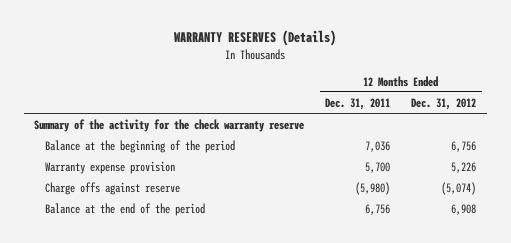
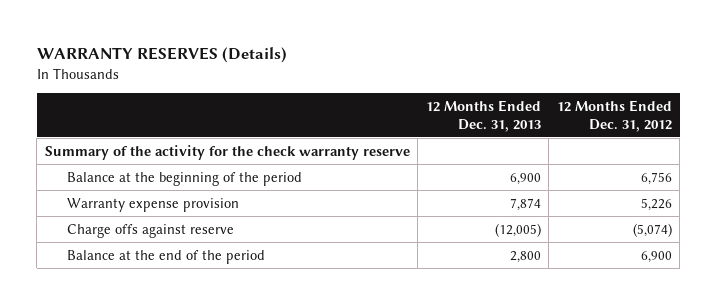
- | 12 Months Ended Dec. 31, 2011 | 12 Months Ended Dec. 31, 2012
+ | 12 Months Ended Dec. 31, 2013 | 12 Months Ended Dec. 31, 2012
- Balance at the end of the period | 6,756 | 6,908
+ Balance at the end of the period | 2,800 | 6,900

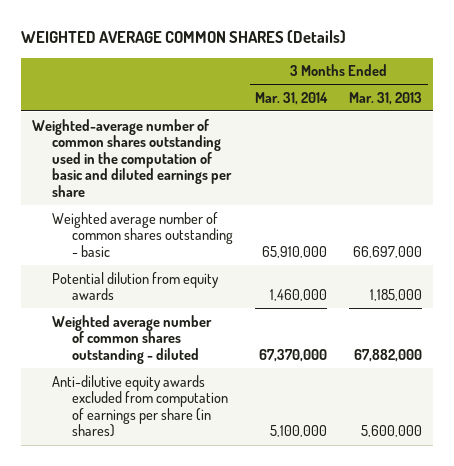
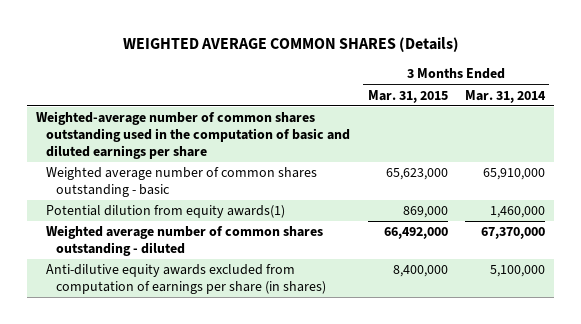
- | 3 Months Ended Mar. 31, 2014 | 3 Months Ended Mar. 31, 2013
+ | 3 Months Ended Mar. 31, 2015 | 3 Months Ended Mar. 31, 2014
- Potential dilution from equity awards | 1,460,000 | 1,185,000
+ Potential dilution from equity awards(1) | 869,000 | 1,460,000

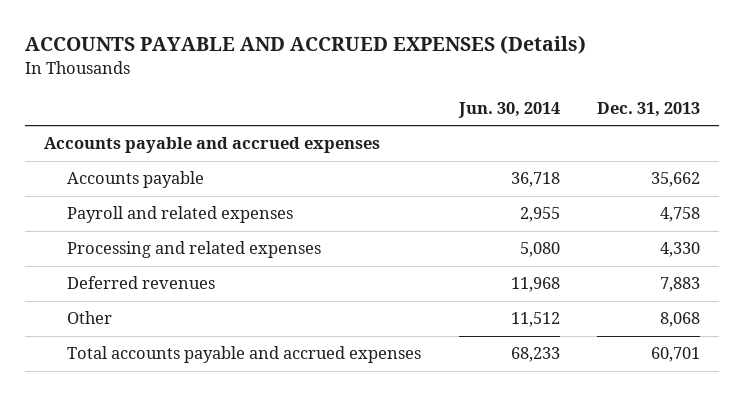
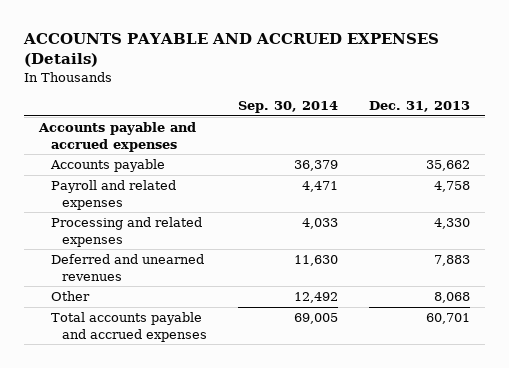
- | Jun. 30, 2014 | Dec. 31, 2013
+ | Sep. 30, 2014 | Dec. 31, 2013
- Deferred revenues | 11,968 | 7,883
+ Deferred and unearned revenues | 11,630 | 7,883

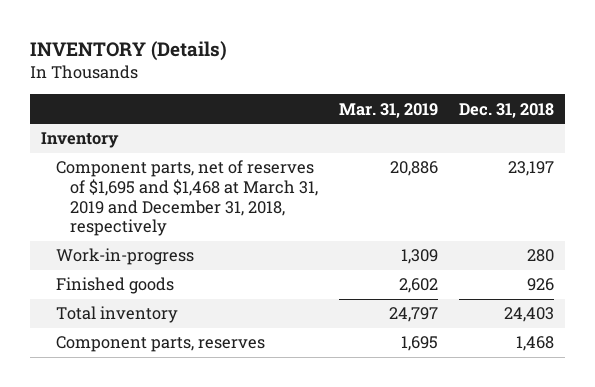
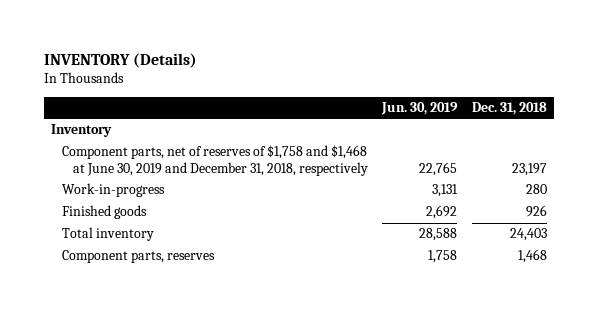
- | Mar. 31, 2019 | Dec. 31, 2018
+ | Jun. 30, 2019 | Dec. 31, 2018
- Component parts, net of reserves of $1,695 and $1,468 at March 31, 2019 and December 31, 2018, respectively | 20,886 | 23,197
+ Component parts, net of reserves of $1,758 and $1,468 at June 30, 2019 and December 31, 2018, respectively | 22,765 | 23,197

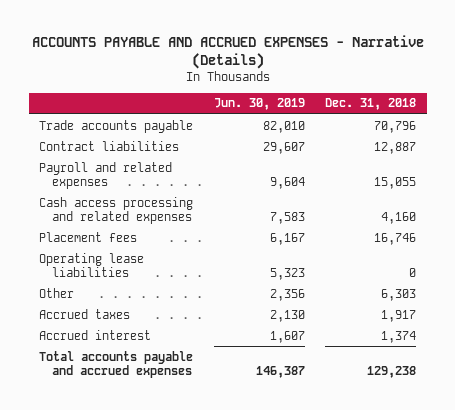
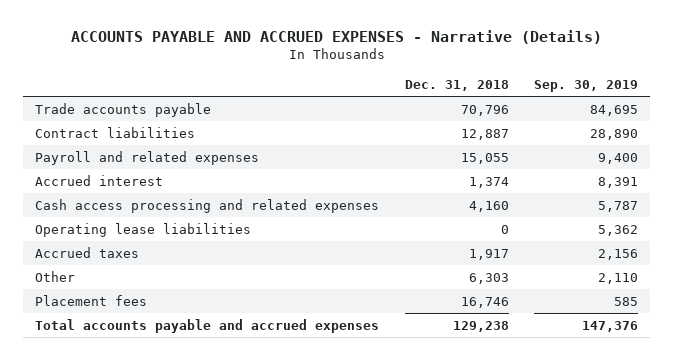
- | Jun. 30, 2019 | Dec. 31, 2018
+ | Dec. 31, 2018 | Sep. 30, 2019
moved up: Accrued interest | 1,374 | 8,391
moved down: Other | 6,303 | 2,110
moved down: Placement fees | 16,746 | 585

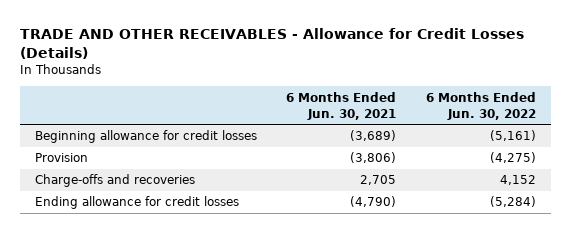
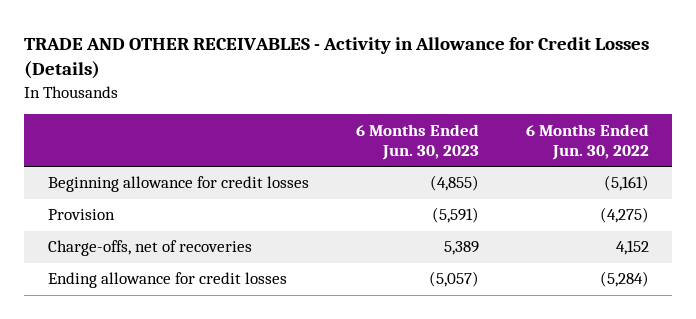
- TRADE AND OTHER RECEIVABLES - Allowance for Credit Losses (Details)
+ TRADE AND OTHER RECEIVABLES - Activity in Allowance for Credit Losses (Details)
- | 6 Months Ended Jun. 30, 2021 | 6 Months Ended Jun. 30, 2022
+ | 6 Months Ended Jun. 30, 2023 | 6 Months Ended Jun. 30, 2022
- Charge-offs and recoveries | 2,705 | 4,152
+ Charge-offs, net of recoveries | 5,389 | 4,152

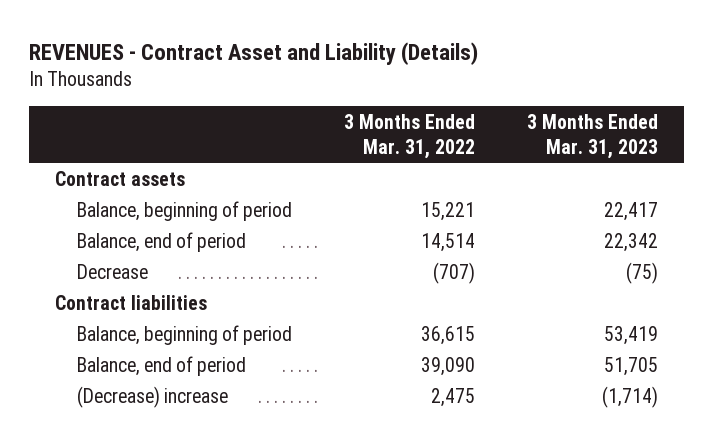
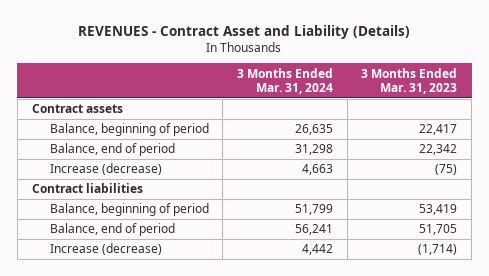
- | 3 Months Ended Mar. 31, 2022 | 3 Months Ended Mar. 31, 2023
+ | 3 Months Ended Mar. 31, 2024 | 3 Months Ended Mar. 31, 2023
- Decrease | (707) | (75)
+ Increase (decrease) | 4,663 | (75)
- (Decrease) increase | 2,475 | (1,714)
+ Increase (decrease) | 4,442 | (1,714)

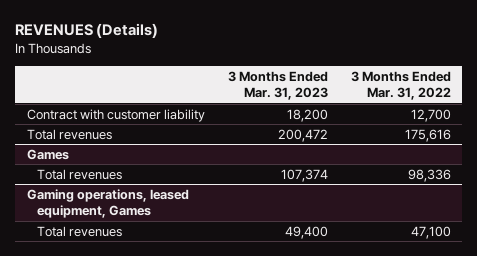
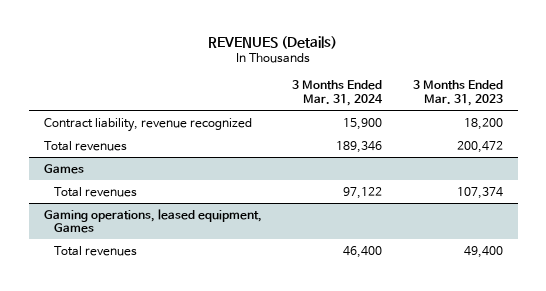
- | 3 Months Ended Mar. 31, 2023 | 3 Months Ended Mar. 31, 2022
+ | 3 Months Ended Mar. 31, 2024 | 3 Months Ended Mar. 31, 2023
- Contract with customer liability | 18,200 | 12,700
+ Contract liability, revenue recognized | 15,900 | 18,200

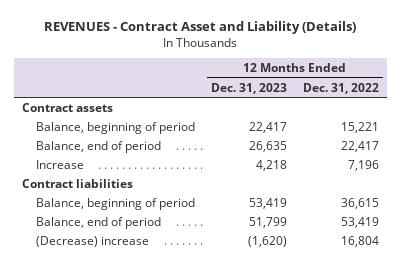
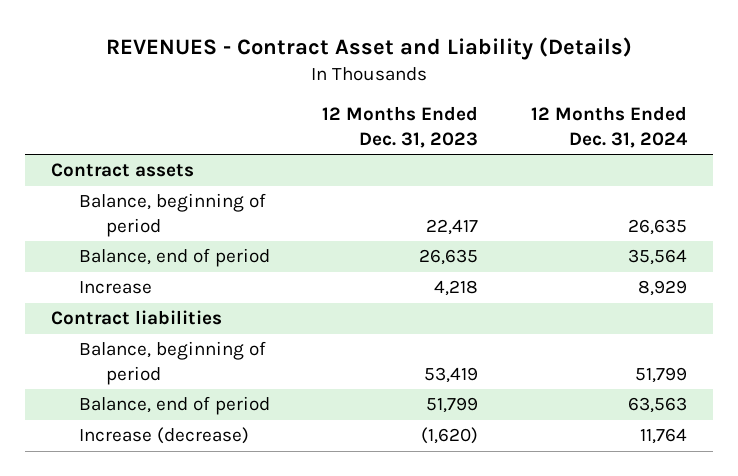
- | 12 Months Ended Dec. 31, 2023 | 12 Months Ended Dec. 31, 2022
+ | 12 Months Ended Dec. 31, 2023 | 12 Months Ended Dec. 31, 2024
- (Decrease) increase | (1,620) | 16,804
+ Increase (decrease) | (1,620) | 11,764

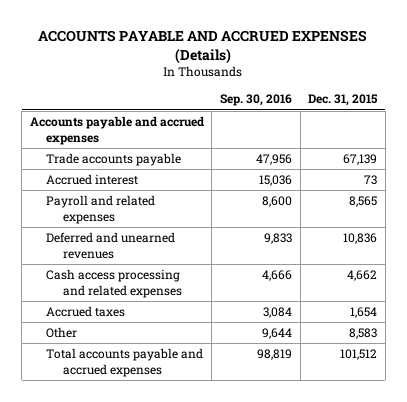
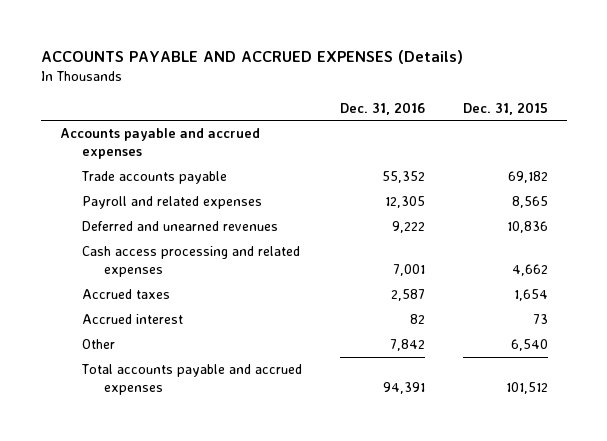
- | Sep. 30, 2016 | Dec. 31, 2015
+ | Dec. 31, 2016 | Dec. 31, 2015
- Trade accounts payable | 47,956 | 67,139
+ Trade accounts payable | 55,352 | 69,182
- Other | 9,644 | 8,583
moved down: Accrued interest | 82 | 73
+ Other | 7,842 | 6,540

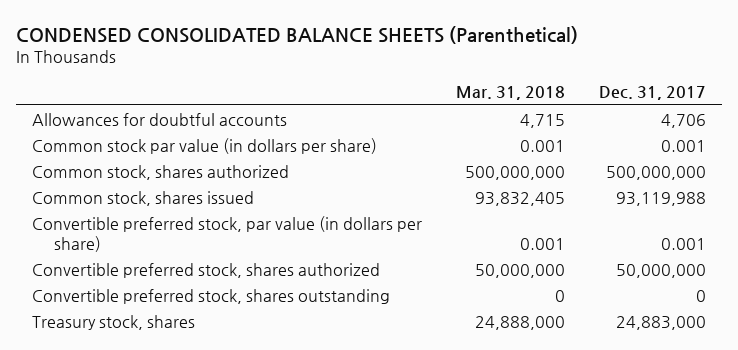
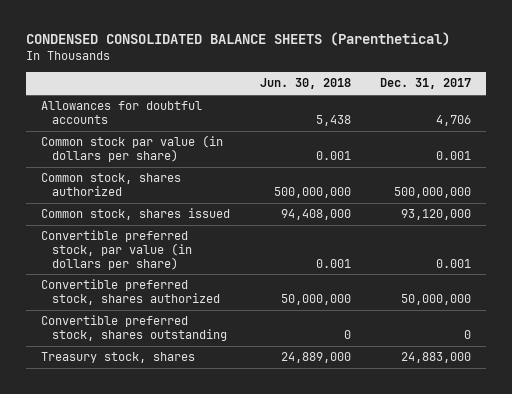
- | Mar. 31, 2018 | Dec. 31, 2017
+ | Jun. 30, 2018 | Dec. 31, 2017
- Common stock, shares issued | 93,832,405 | 93,119,988
+ Common stock, shares issued | 94,408,000 | 93,120,000

